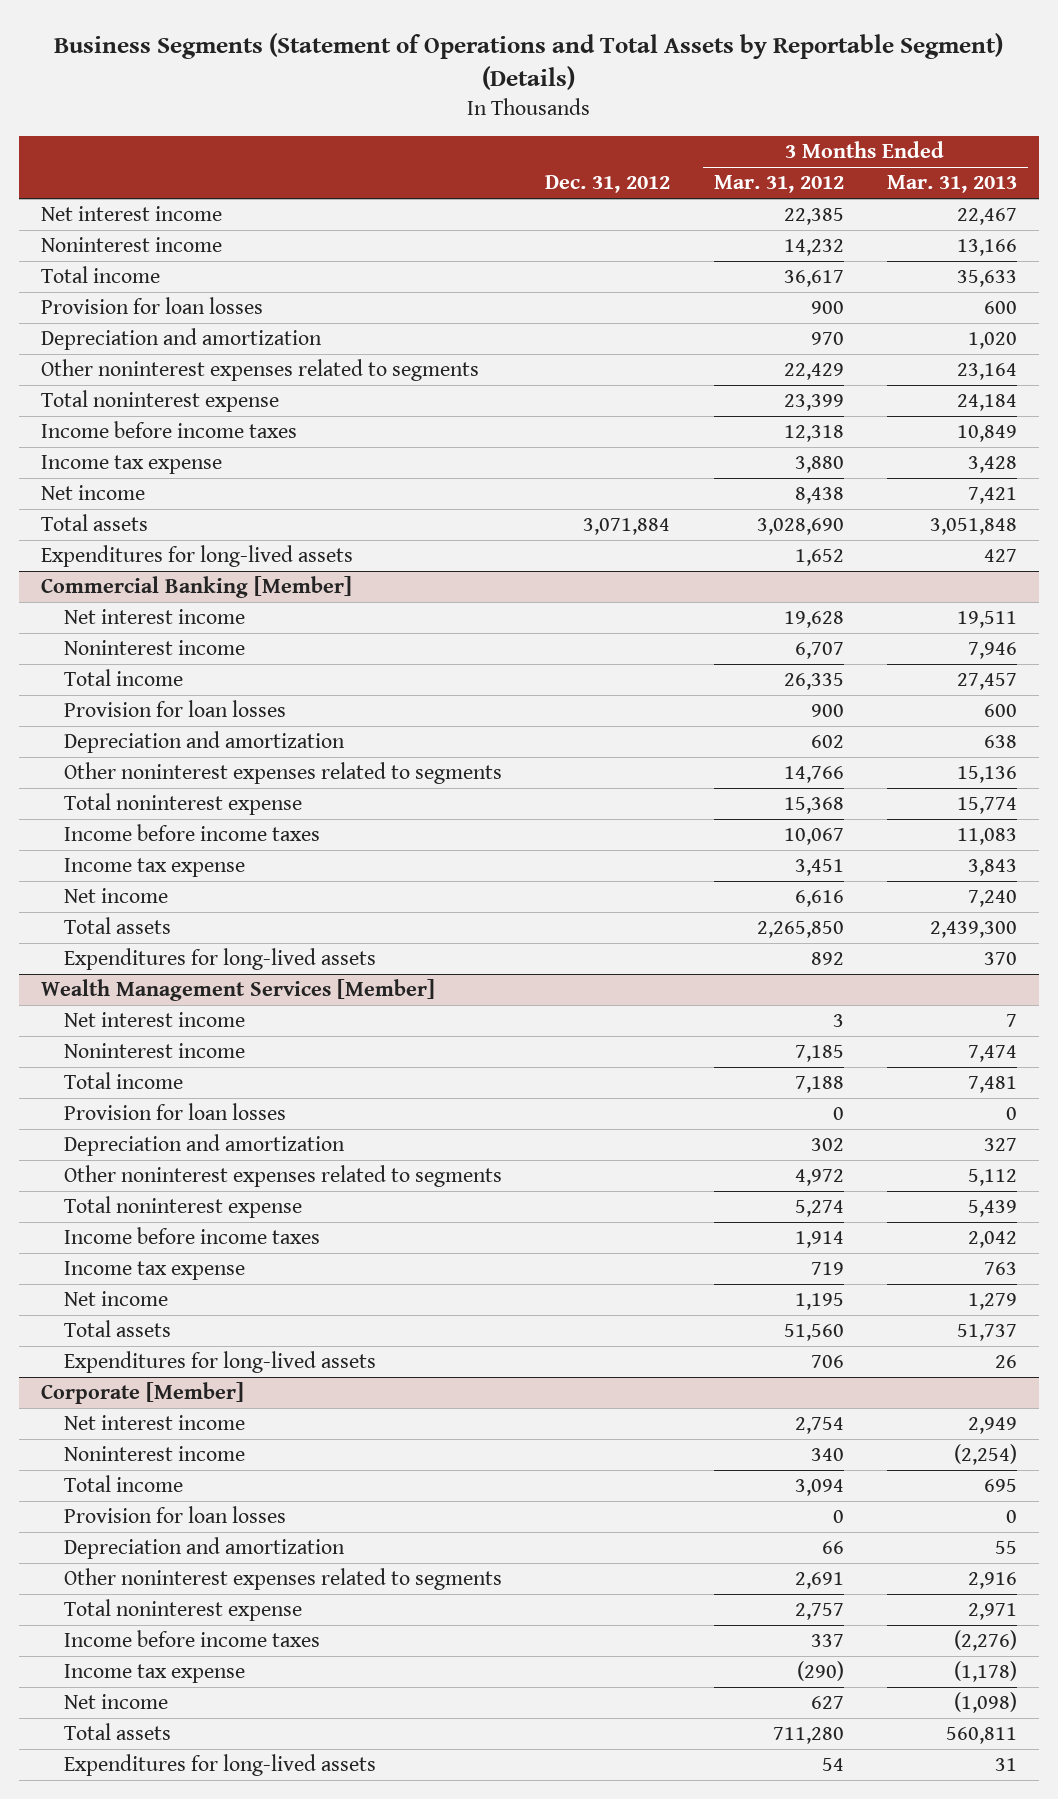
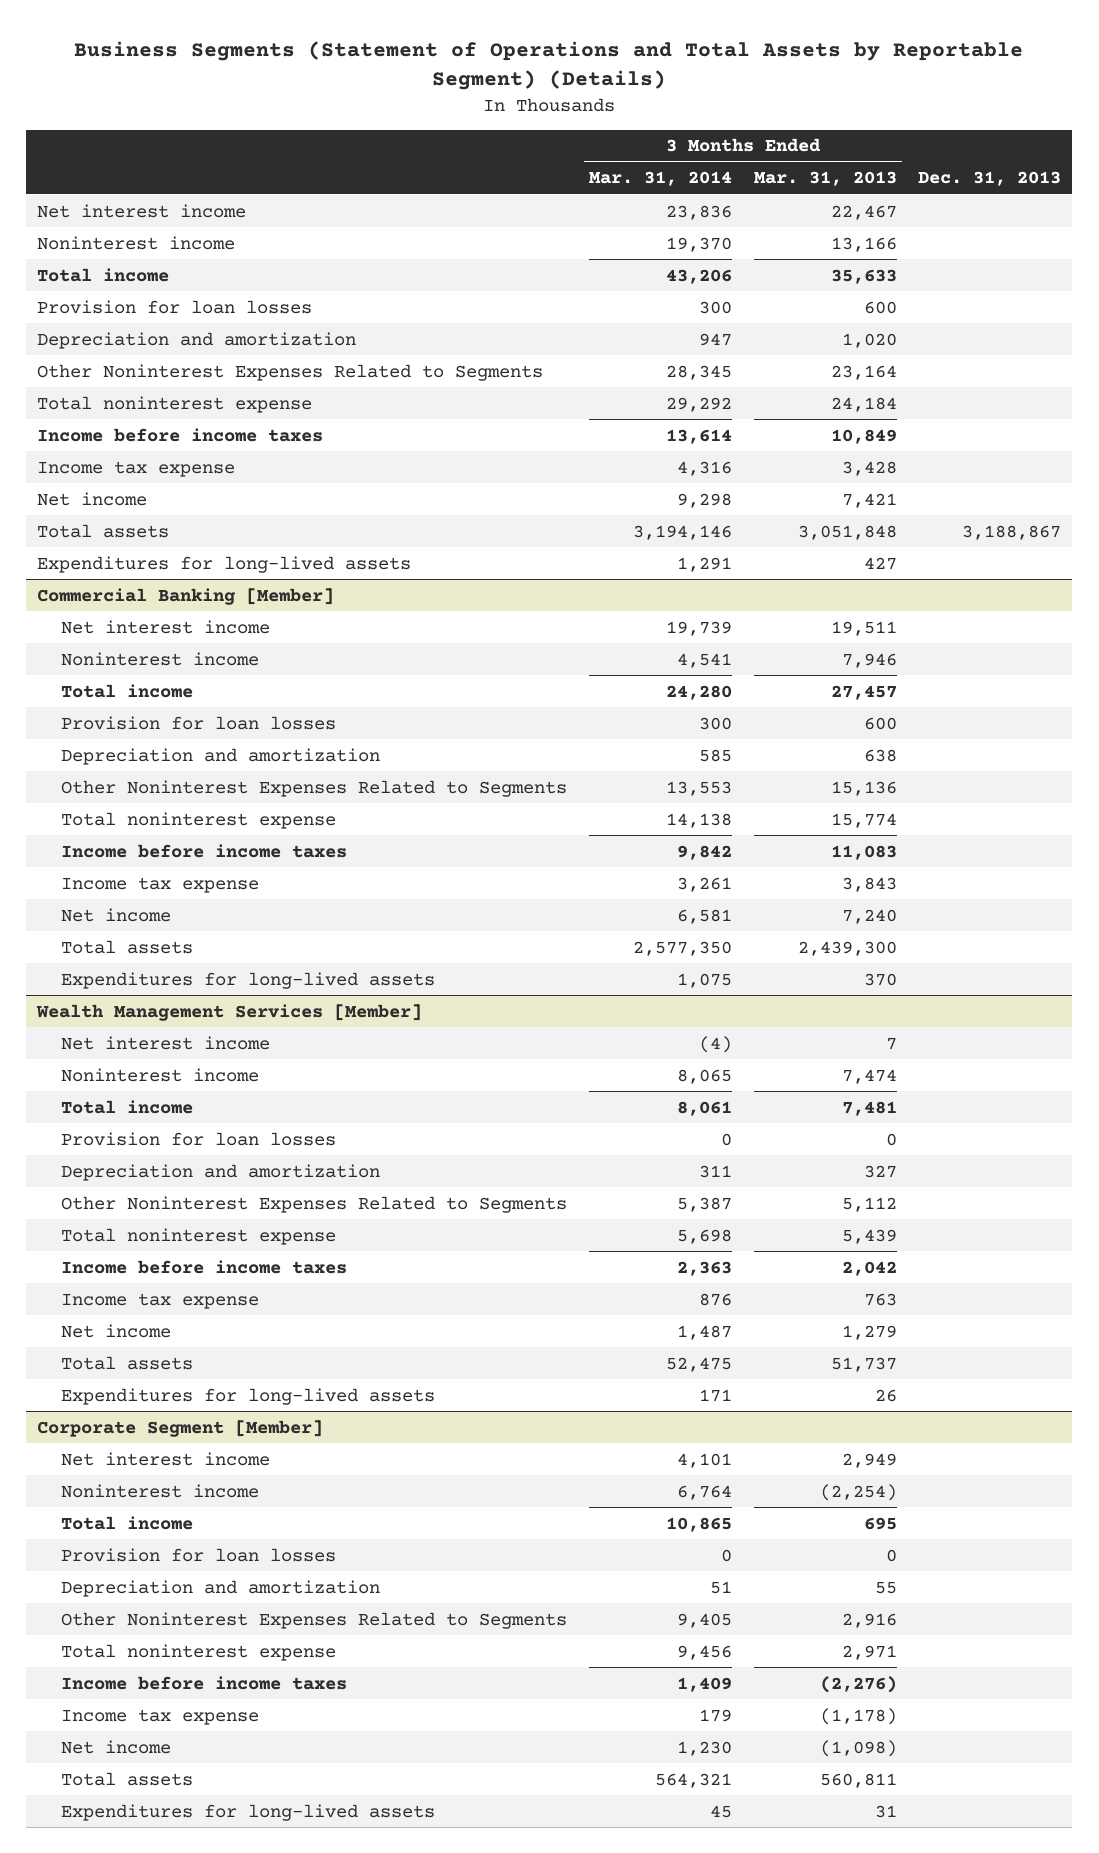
- | Dec. 31, 2012 | 3 Months Ended Mar. 31, 2012 | 3 Months Ended Mar. 31, 2013
+ | 3 Months Ended Mar. 31, 2014 | 3 Months Ended Mar. 31, 2013 | Dec. 31, 2013
- Other noninterest expenses related to segments | | 22,429 | 23,164
+ Other Noninterest Expenses Related to Segments | 28,345 | 23,164 |
@ Commercial Banking [Member]
- Other noninterest expenses related to segments | | 14,766 | 15,136
+ Other Noninterest Expenses Related to Segments | 13,553 | 15,136 |
@ Wealth Management Services [Member]
- Other noninterest expenses related to segments | | 4,972 | 5,112
+ Other Noninterest Expenses Related to Segments | 5,387 | 5,112 |
- Corporate [Member]
+ Corporate Segment [Member]
- Other noninterest expenses related to segments | | 2,691 | 2,916
+ Other Noninterest Expenses Related to Segments | 9,405 | 2,916 |

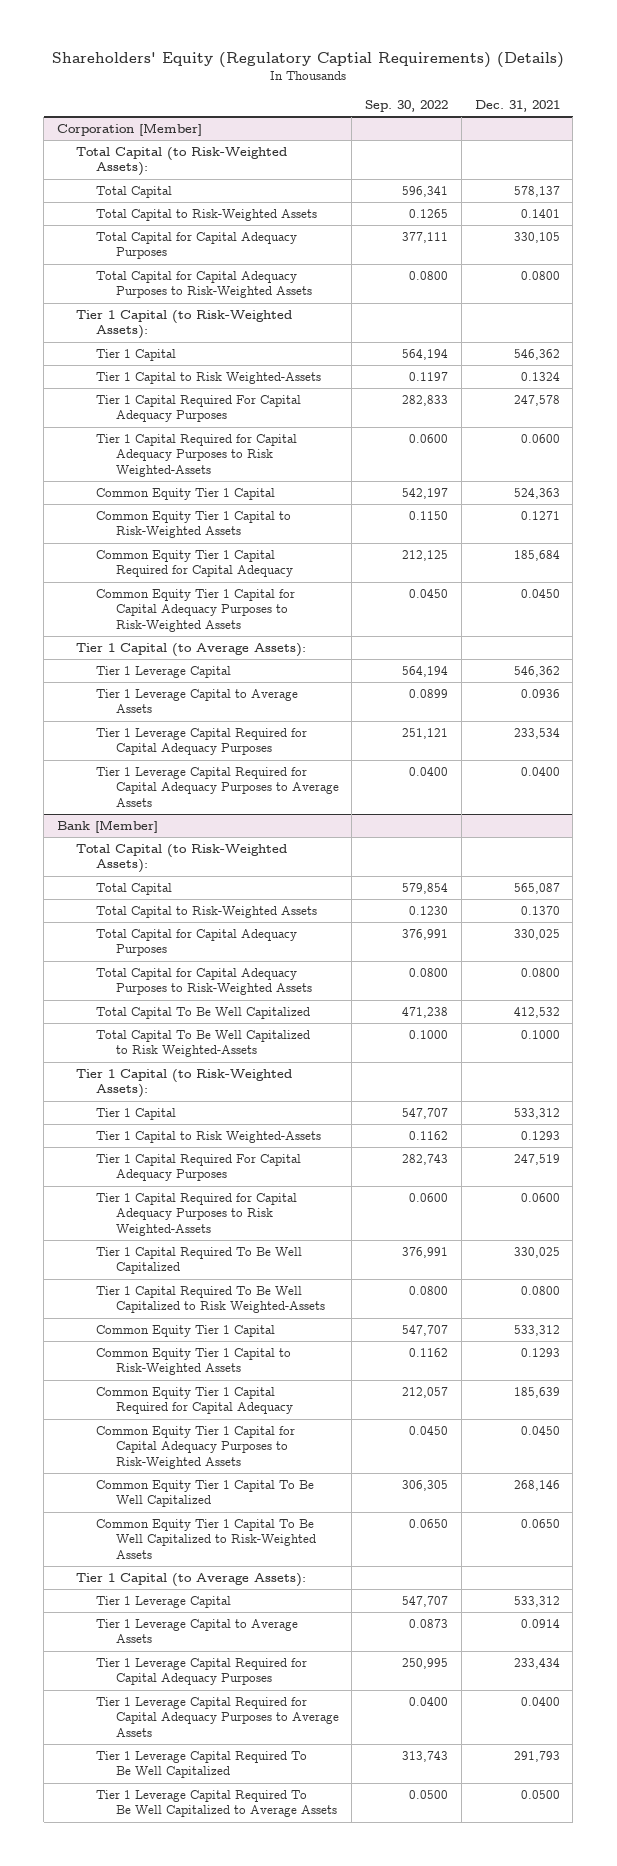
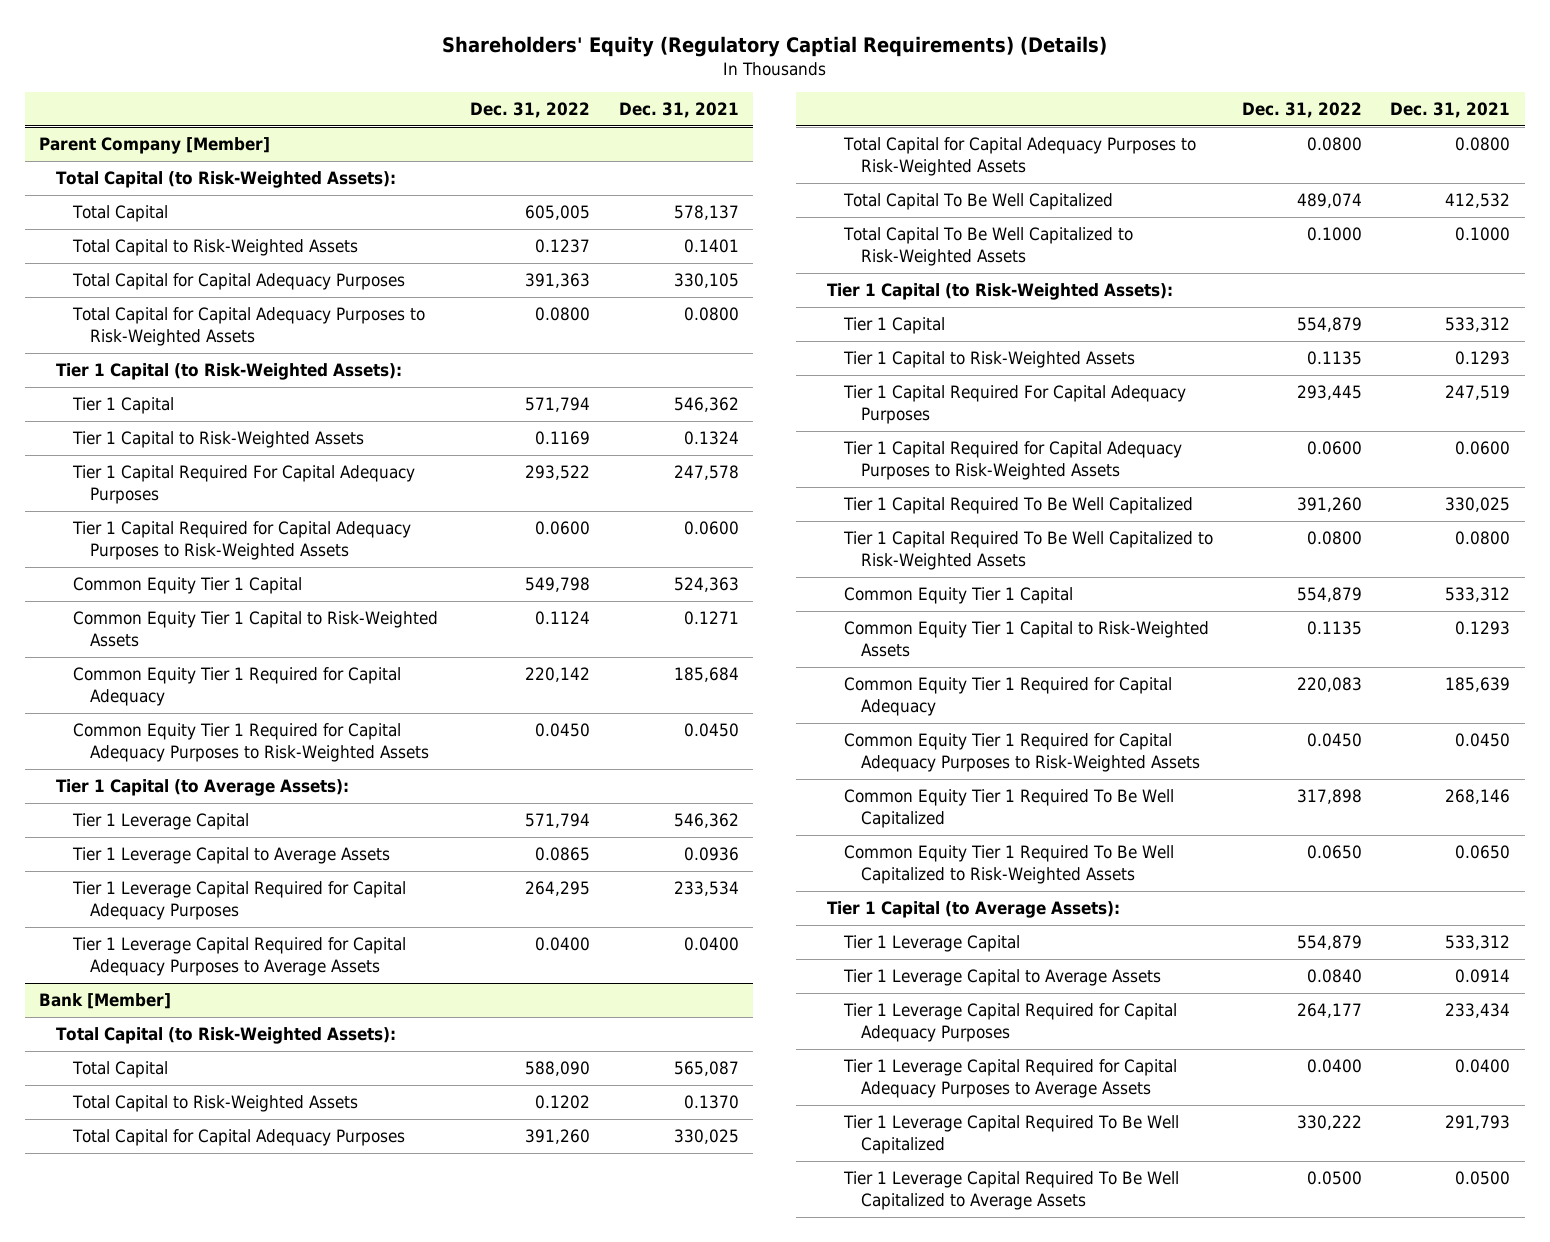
- | Sep. 30, 2022 | Dec. 31, 2021
+ | Dec. 31, 2022 | Dec. 31, 2021
- Corporation [Member]
+ Parent Company [Member]
- Tier 1 Capital to Risk Weighted-Assets | 0.1197 | 0.1324
+ Tier 1 Capital to Risk-Weighted Assets | 0.1169 | 0.1324
- Tier 1 Capital Required for Capital Adequacy Purposes to Risk Weighted-Assets | 0.0600 | 0.0600
+ Tier 1 Capital Required for Capital Adequacy Purposes to Risk-Weighted Assets | 0.0600 | 0.0600
- Common Equity Tier 1 Capital Required for Capital Adequacy | 212,125 | 185,684
- Common Equity Tier 1 Capital for Capital Adequacy Purposes to Risk-Weighted Assets | 0.0450 | 0.0450
+ Common Equity Tier 1 Required for Capital Adequacy | 220,142 | 185,684
+ Common Equity Tier 1 Required for Capital Adequacy Purposes to Risk-Weighted Assets | 0.0450 | 0.0450
@ Bank [Member]
- Total Capital To Be Well Capitalized to Risk Weighted-Assets | 0.1000 | 0.1000
+ Total Capital To Be Well Capitalized to Risk-Weighted Assets | 0.1000 | 0.1000
- Tier 1 Capital to Risk Weighted-Assets | 0.1162 | 0.1293
+ Tier 1 Capital to Risk-Weighted Assets | 0.1135 | 0.1293
- Tier 1 Capital Required for Capital Adequacy Purposes to Risk Weighted-Assets | 0.0600 | 0.0600
+ Tier 1 Capital Required for Capital Adequacy Purposes to Risk-Weighted Assets | 0.0600 | 0.0600
- Tier 1 Capital Required To Be Well Capitalized to Risk Weighted-Assets | 0.0800 | 0.0800
+ Tier 1 Capital Required To Be Well Capitalized to Risk-Weighted Assets | 0.0800 | 0.0800
- Common Equity Tier 1 Capital Required for Capital Adequacy | 212,057 | 185,639
- Common Equity Tier 1 Capital for Capital Adequacy Purposes to Risk-Weighted Assets | 0.0450 | 0.0450
- Common Equity Tier 1 Capital To Be Well Capitalized | 306,305 | 268,146
- Common Equity Tier 1 Capital To Be Well Capitalized to Risk-Weighted Assets | 0.0650 | 0.0650
+ Common Equity Tier 1 Required for Capital Adequacy | 220,083 | 185,639
+ Common Equity Tier 1 Required for Capital Adequacy Purposes to Risk-Weighted Assets | 0.0450 | 0.0450
+ Common Equity Tier 1 Required To Be Well Capitalized | 317,898 | 268,146
+ Common Equity Tier 1 Required To Be Well Capitalized to Risk-Weighted Assets | 0.0650 | 0.0650

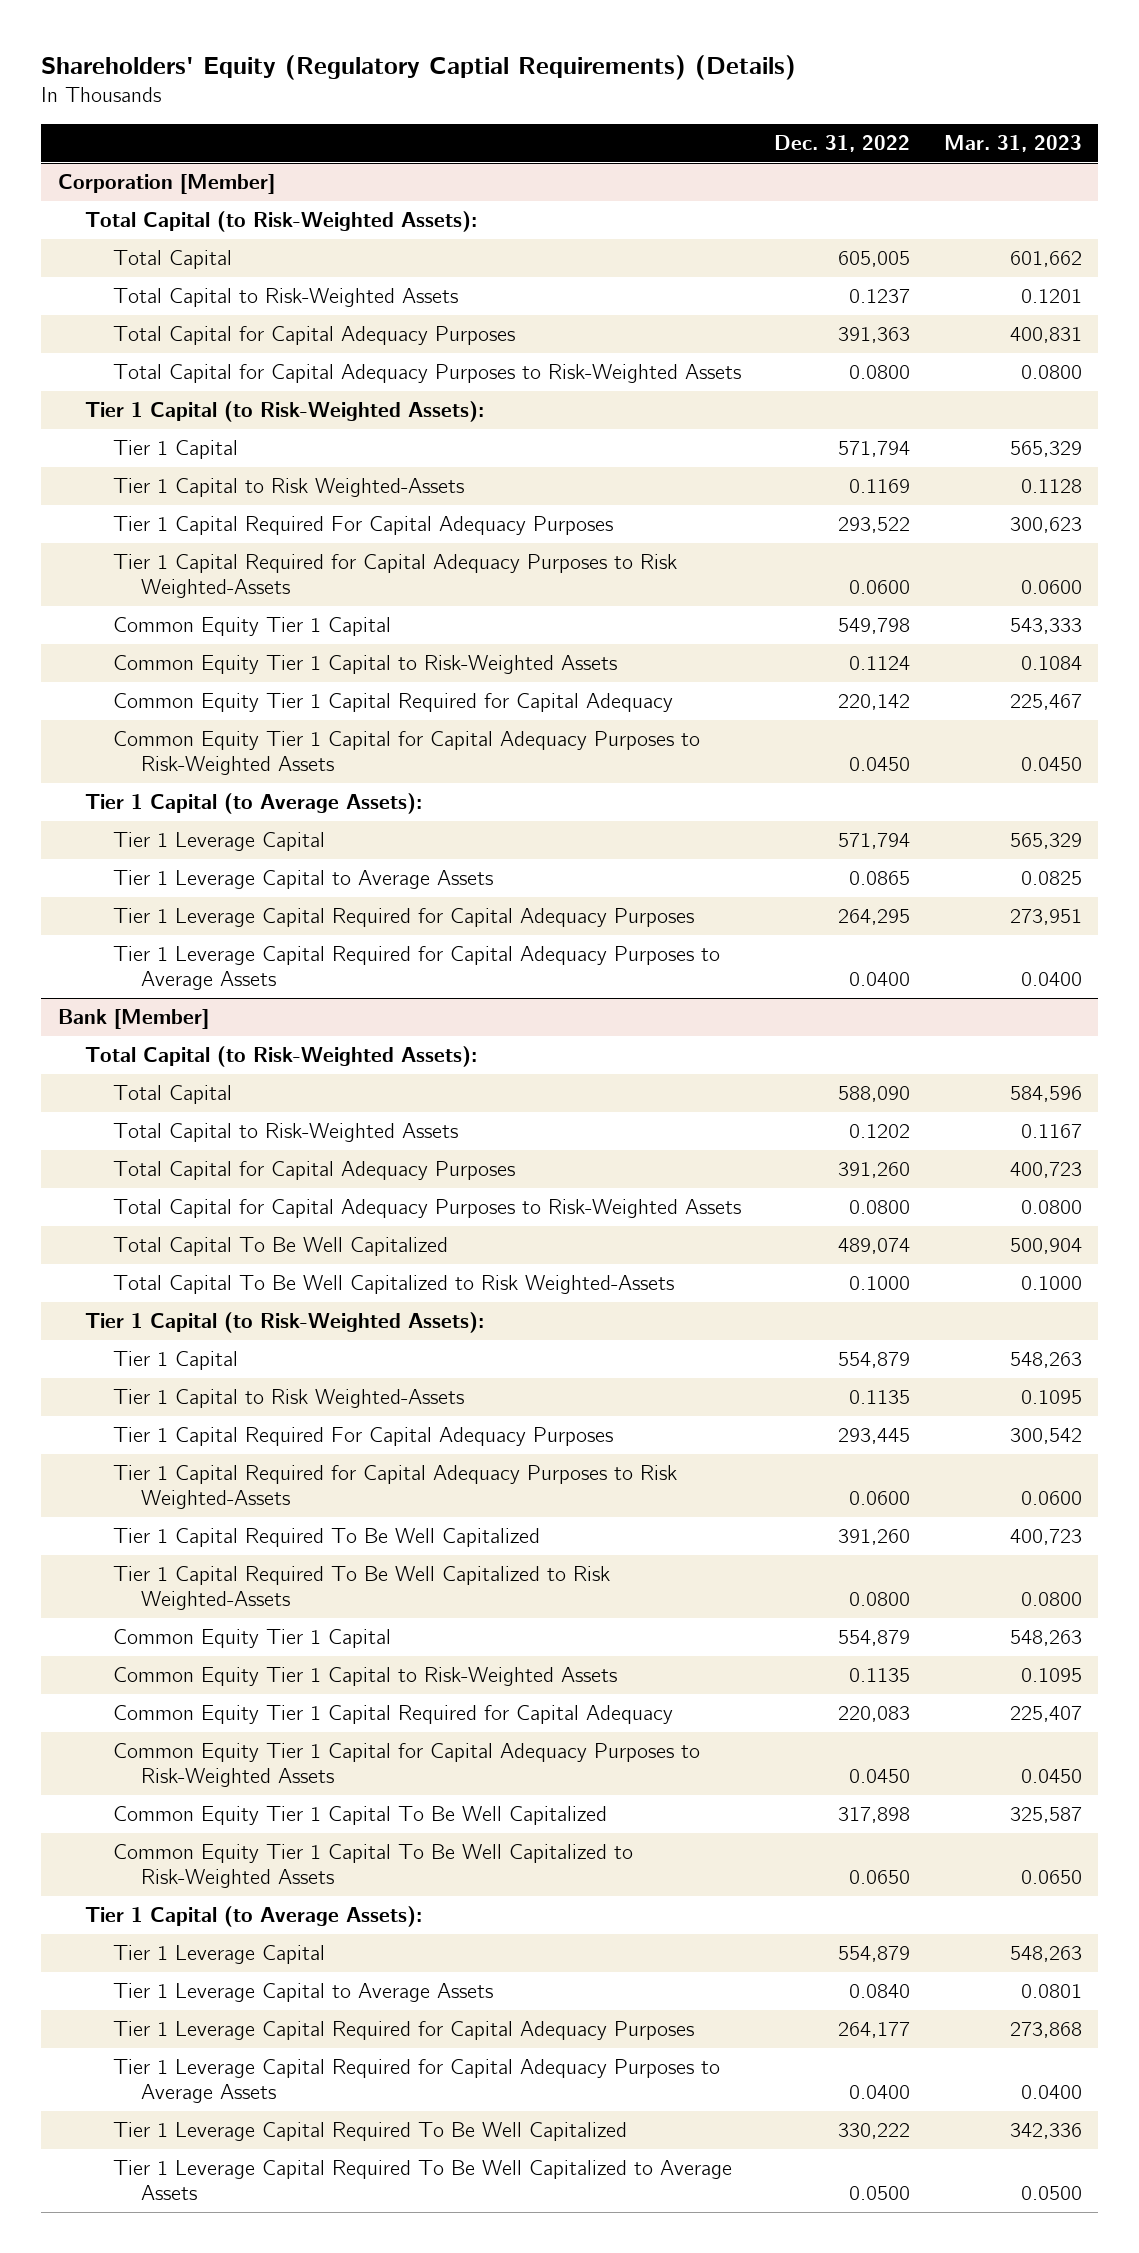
- | Dec. 31, 2022 | Dec. 31, 2021
+ | Dec. 31, 2022 | Mar. 31, 2023
- Parent Company [Member]
+ Corporation [Member]
- Tier 1 Capital to Risk-Weighted Assets | 0.1169 | 0.1324
+ Tier 1 Capital to Risk Weighted-Assets | 0.1169 | 0.1128
- Tier 1 Capital Required for Capital Adequacy Purposes to Risk-Weighted Assets | 0.0600 | 0.0600
+ Tier 1 Capital Required for Capital Adequacy Purposes to Risk Weighted-Assets | 0.0600 | 0.0600
- Common Equity Tier 1 Required for Capital Adequacy | 220,142 | 185,684
- Common Equity Tier 1 Required for Capital Adequacy Purposes to Risk-Weighted Assets | 0.0450 | 0.0450
+ Common Equity Tier 1 Capital Required for Capital Adequacy | 220,142 | 225,467
+ Common Equity Tier 1 Capital for Capital Adequacy Purposes to Risk-Weighted Assets | 0.0450 | 0.0450
@ Bank [Member]
- Total Capital To Be Well Capitalized to Risk-Weighted Assets | 0.1000 | 0.1000
+ Total Capital To Be Well Capitalized to Risk Weighted-Assets | 0.1000 | 0.1000
- Tier 1 Capital to Risk-Weighted Assets | 0.1135 | 0.1293
+ Tier 1 Capital to Risk Weighted-Assets | 0.1135 | 0.1095
- Tier 1 Capital Required for Capital Adequacy Purposes to Risk-Weighted Assets | 0.0600 | 0.0600
+ Tier 1 Capital Required for Capital Adequacy Purposes to Risk Weighted-Assets | 0.0600 | 0.0600
- Tier 1 Capital Required To Be Well Capitalized to Risk-Weighted Assets | 0.0800 | 0.0800
+ Tier 1 Capital Required To Be Well Capitalized to Risk Weighted-Assets | 0.0800 | 0.0800
- Common Equity Tier 1 Required for Capital Adequacy | 220,083 | 185,639
- Common Equity Tier 1 Required for Capital Adequacy Purposes to Risk-Weighted Assets | 0.0450 | 0.0450
- Common Equity Tier 1 Required To Be Well Capitalized | 317,898 | 268,146
- Common Equity Tier 1 Required To Be Well Capitalized to Risk-Weighted Assets | 0.0650 | 0.0650
+ Common Equity Tier 1 Capital Required for Capital Adequacy | 220,083 | 225,407
+ Common Equity Tier 1 Capital for Capital Adequacy Purposes to Risk-Weighted Assets | 0.0450 | 0.0450
+ Common Equity Tier 1 Capital To Be Well Capitalized | 317,898 | 325,587
+ Common Equity Tier 1 Capital To Be Well Capitalized to Risk-Weighted Assets | 0.0650 | 0.0650

